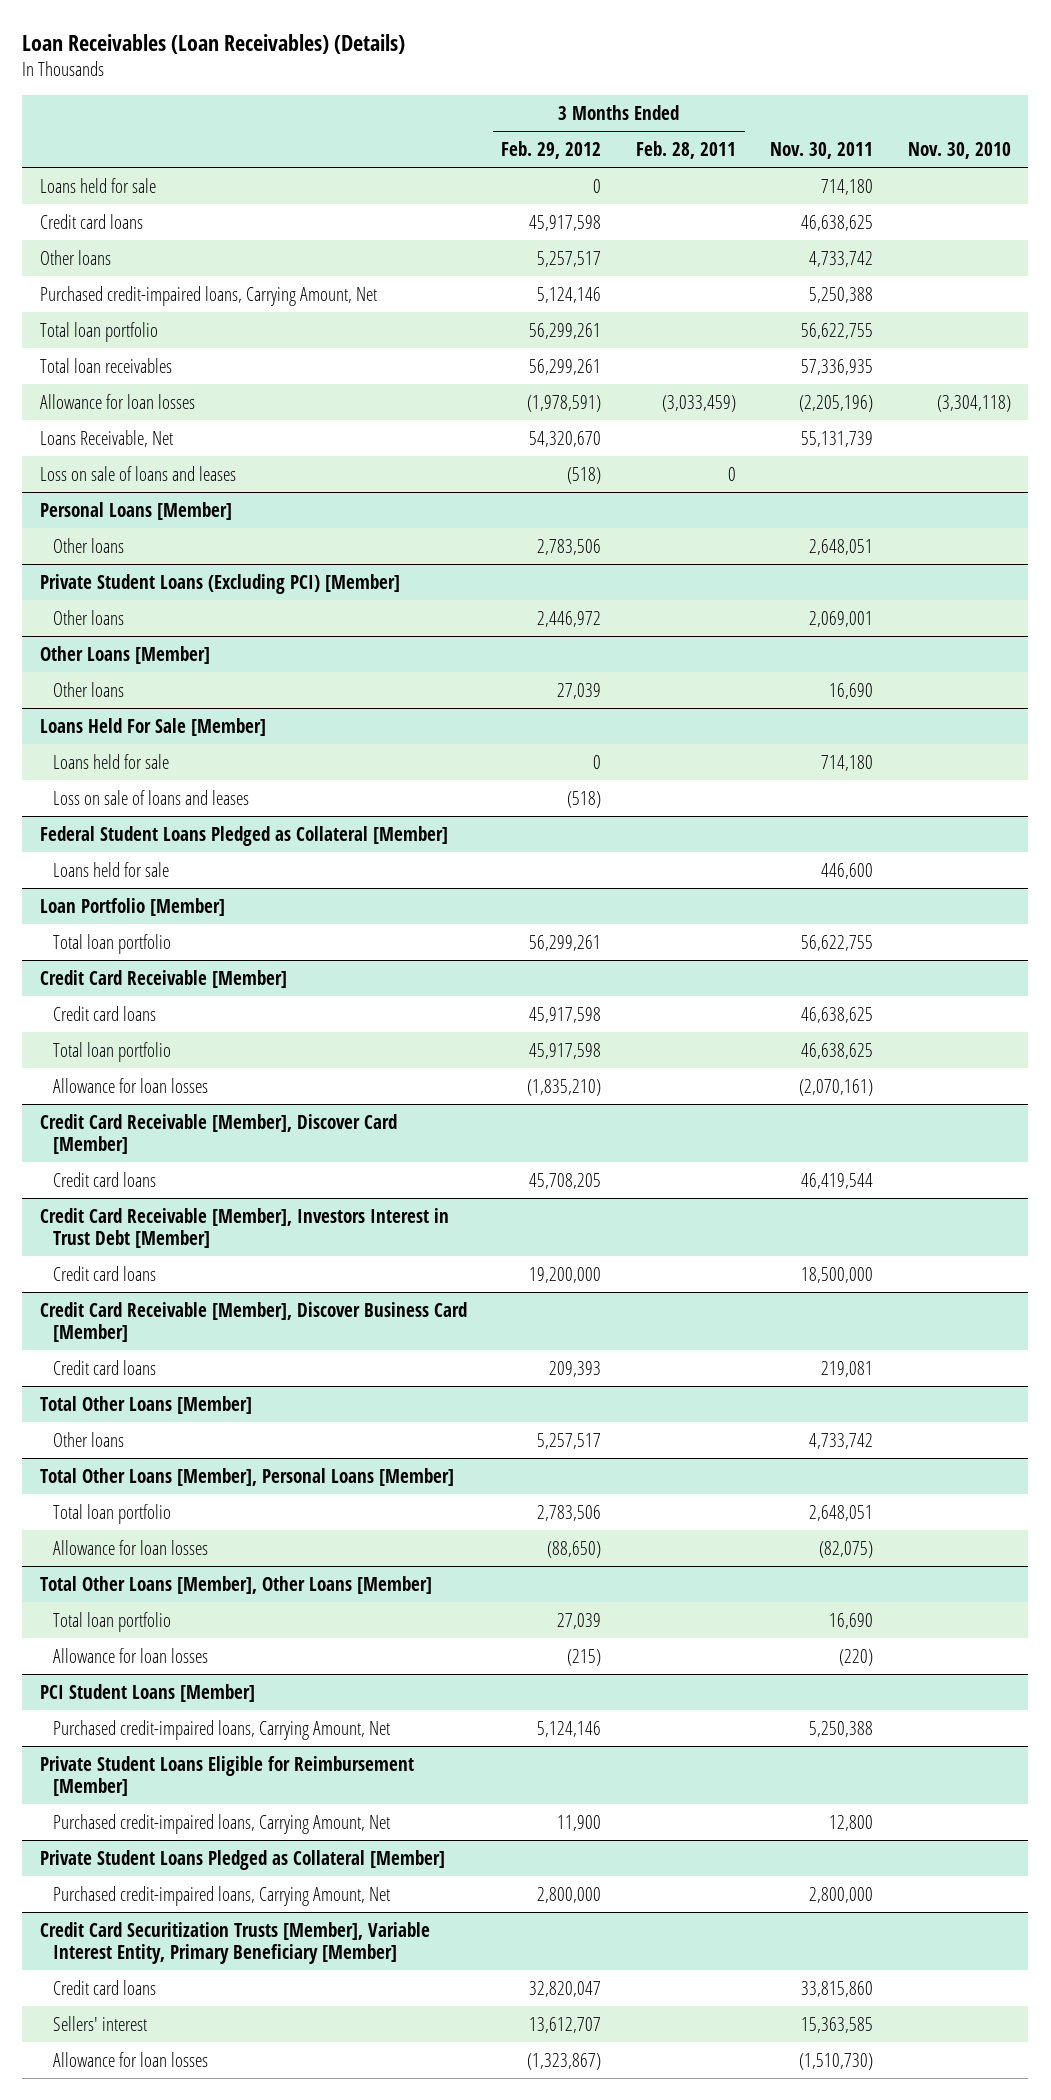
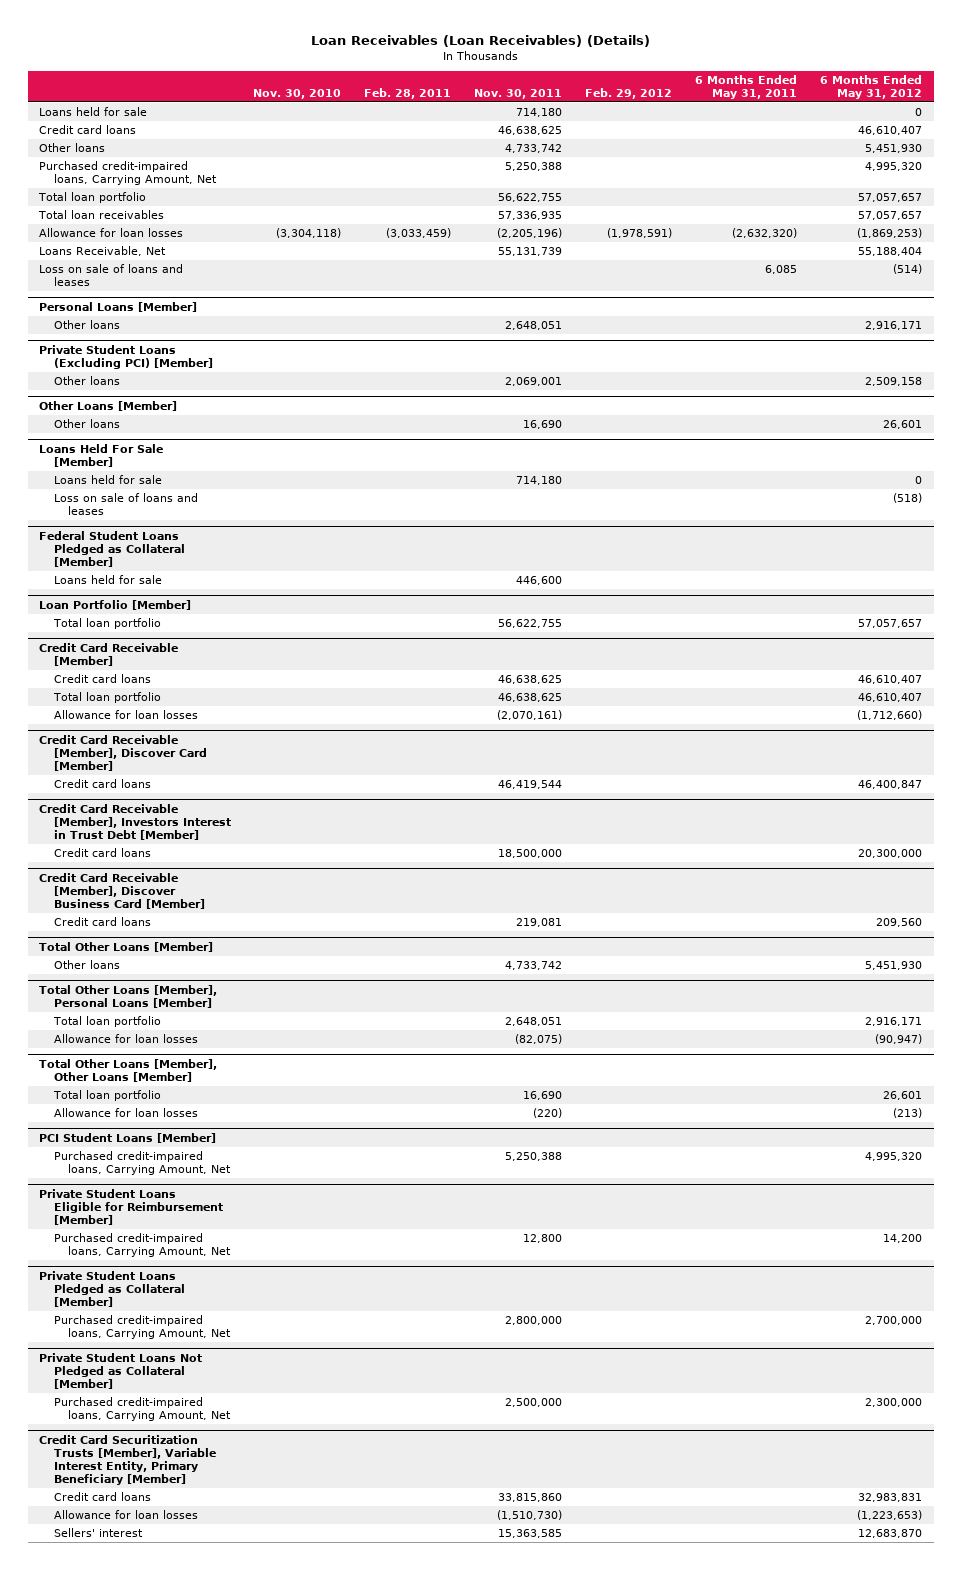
- | 3 Months Ended Feb. 29, 2012 | 3 Months Ended Feb. 28, 2011 | Nov. 30, 2011 | Nov. 30, 2010
+ | Nov. 30, 2010 | Feb. 28, 2011 | Nov. 30, 2011 | Feb. 29, 2012 | 6 Months Ended May 31, 2011 | 6 Months Ended May 31, 2012
+ Private Student Loans Not Pledged as Collateral [Member]
+ Purchased credit-impaired loans, Carrying Amount, Net | | | 2,500,000 | | | 2,300,000
@ Credit Card Securitization Trusts [Member], Variable Interest Entity, Primary Beneficiary [Member]
moved down: Sellers' interest | | | 15,363,585 | | | 12,683,870

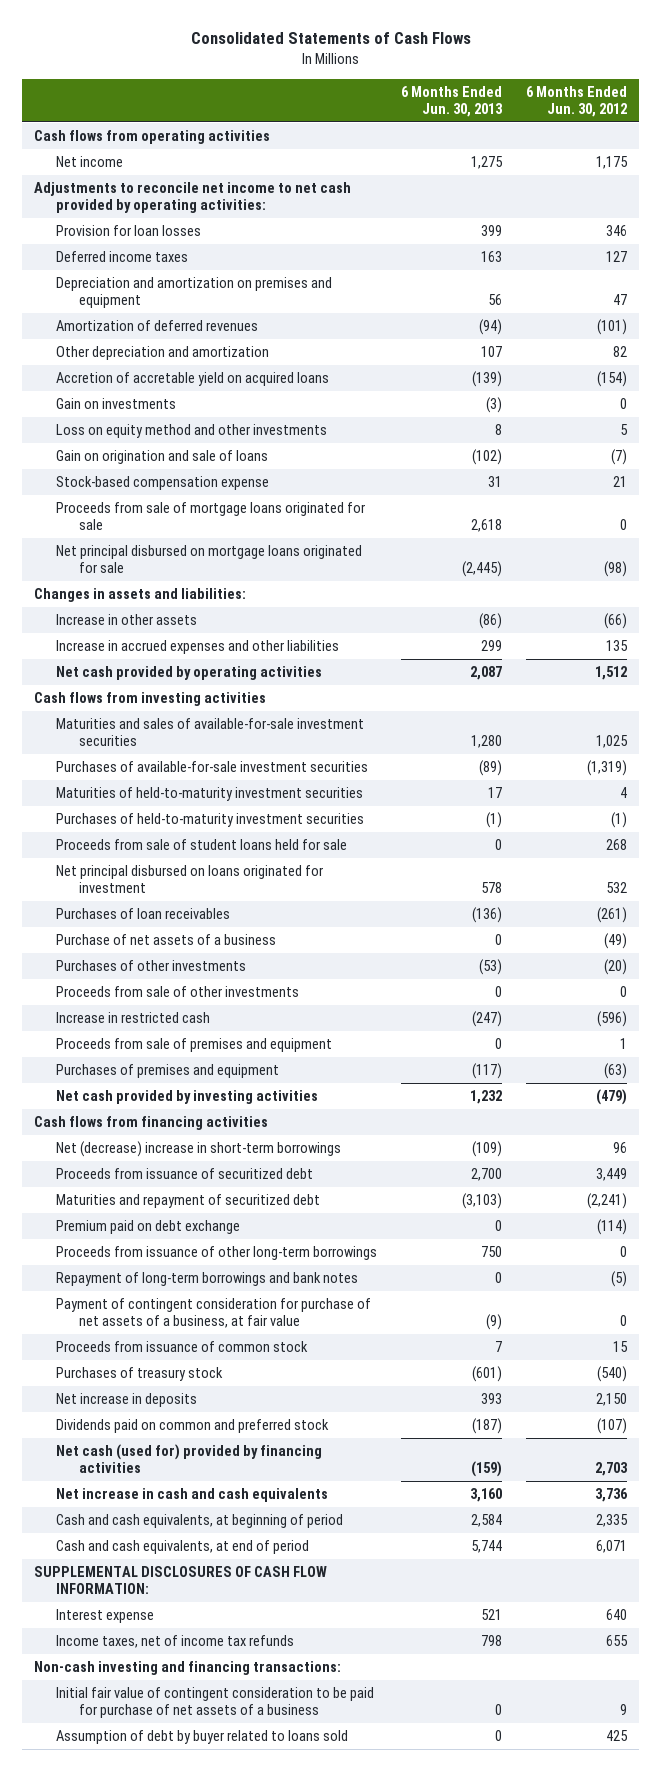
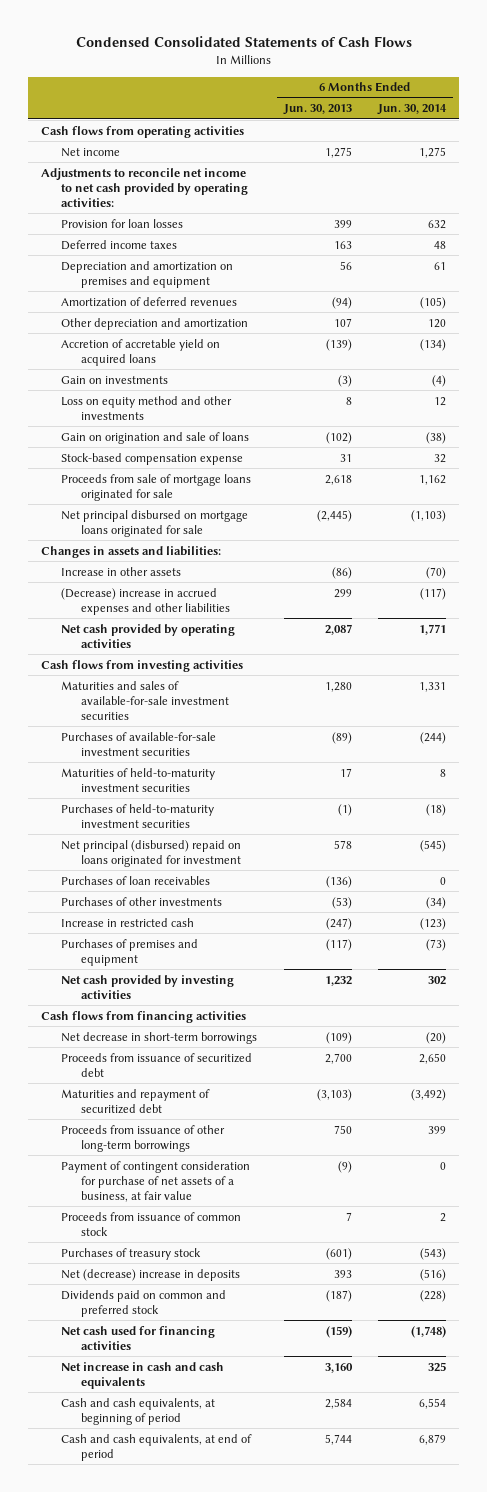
- Consolidated Statements of Cash Flows
+ Condensed Consolidated Statements of Cash Flows
- | 6 Months Ended Jun. 30, 2013 | 6 Months Ended Jun. 30, 2012
+ | 6 Months Ended Jun. 30, 2013 | 6 Months Ended Jun. 30, 2014
- Increase in accrued expenses and other liabilities | 299 | 135
+ (Decrease) increase in accrued expenses and other liabilities | 299 | (117)
- Proceeds from sale of student loans held for sale | 0 | 268
- Net principal disbursed on loans originated for investment | 578 | 532
+ Net principal (disbursed) repaid on loans originated for investment | 578 | (545)
- Purchase of net assets of a business | 0 | (49)
- Proceeds from sale of other investments | 0 | 0
- Proceeds from sale of premises and equipment | 0 | 1
- Net (decrease) increase in short-term borrowings | (109) | 96
+ Net decrease in short-term borrowings | (109) | (20)
- Premium paid on debt exchange | 0 | (114)
- Repayment of long-term borrowings and bank notes | 0 | (5)
- Net increase in deposits | 393 | 2,150
+ Net (decrease) increase in deposits | 393 | (516)
- Net cash (used for) provided by financing activities | (159) | 2,703
+ Net cash used for financing activities | (159) | (1,748)
- SUPPLEMENTAL DISCLOSURES OF CASH FLOW INFORMATION:
- Interest expense | 521 | 640
- Income taxes, net of income tax refunds | 798 | 655
- Non-cash investing and financing transactions:
- Initial fair value of contingent consideration to be paid for purchase of net assets of a business | 0 | 9
- Assumption of debt by buyer related to loans sold | 0 | 425

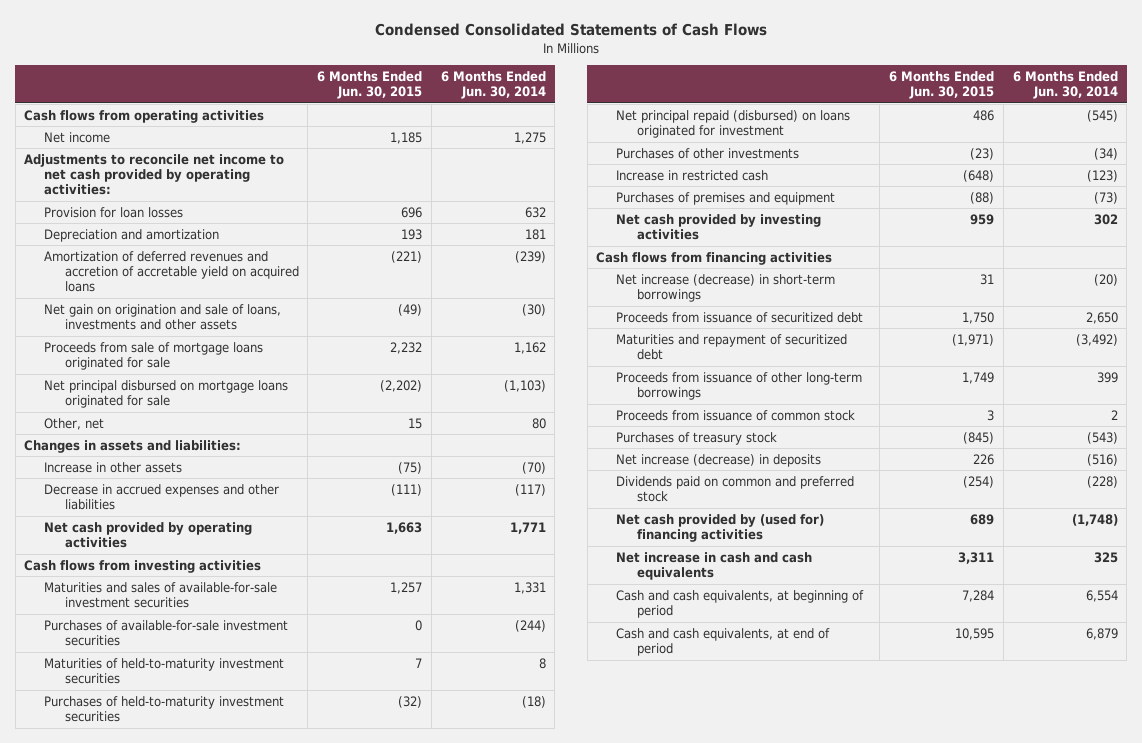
- | 6 Months Ended Jun. 30, 2013 | 6 Months Ended Jun. 30, 2014
+ | 6 Months Ended Jun. 30, 2015 | 6 Months Ended Jun. 30, 2014
- Deferred income taxes | 163 | 48
- Depreciation and amortization on premises and equipment | 56 | 61
- Amortization of deferred revenues | (94) | (105)
- Other depreciation and amortization | 107 | 120
- Accretion of accretable yield on acquired loans | (139) | (134)
- Gain on investments | (3) | (4)
- Loss on equity method and other investments | 8 | 12
- Gain on origination and sale of loans | (102) | (38)
- Stock-based compensation expense | 31 | 32
+ Depreciation and amortization | 193 | 181
+ Amortization of deferred revenues and accretion of accretable yield on acquired loans | (221) | (239)
+ Net gain on origination and sale of loans, investments and other assets | (49) | (30)
+ Other, net | 15 | 80
- (Decrease) increase in accrued expenses and other liabilities | 299 | (117)
+ Decrease in accrued expenses and other liabilities | (111) | (117)
- Net principal (disbursed) repaid on loans originated for investment | 578 | (545)
- Purchases of loan receivables | (136) | 0
+ Net principal repaid (disbursed) on loans originated for investment | 486 | (545)
- Net decrease in short-term borrowings | (109) | (20)
+ Net increase (decrease) in short-term borrowings | 31 | (20)
- Payment of contingent consideration for purchase of net assets of a business, at fair value | (9) | 0
- Net (decrease) increase in deposits | 393 | (516)
+ Net increase (decrease) in deposits | 226 | (516)
- Net cash used for financing activities | (159) | (1,748)
+ Net cash provided by (used for) financing activities | 689 | (1,748)

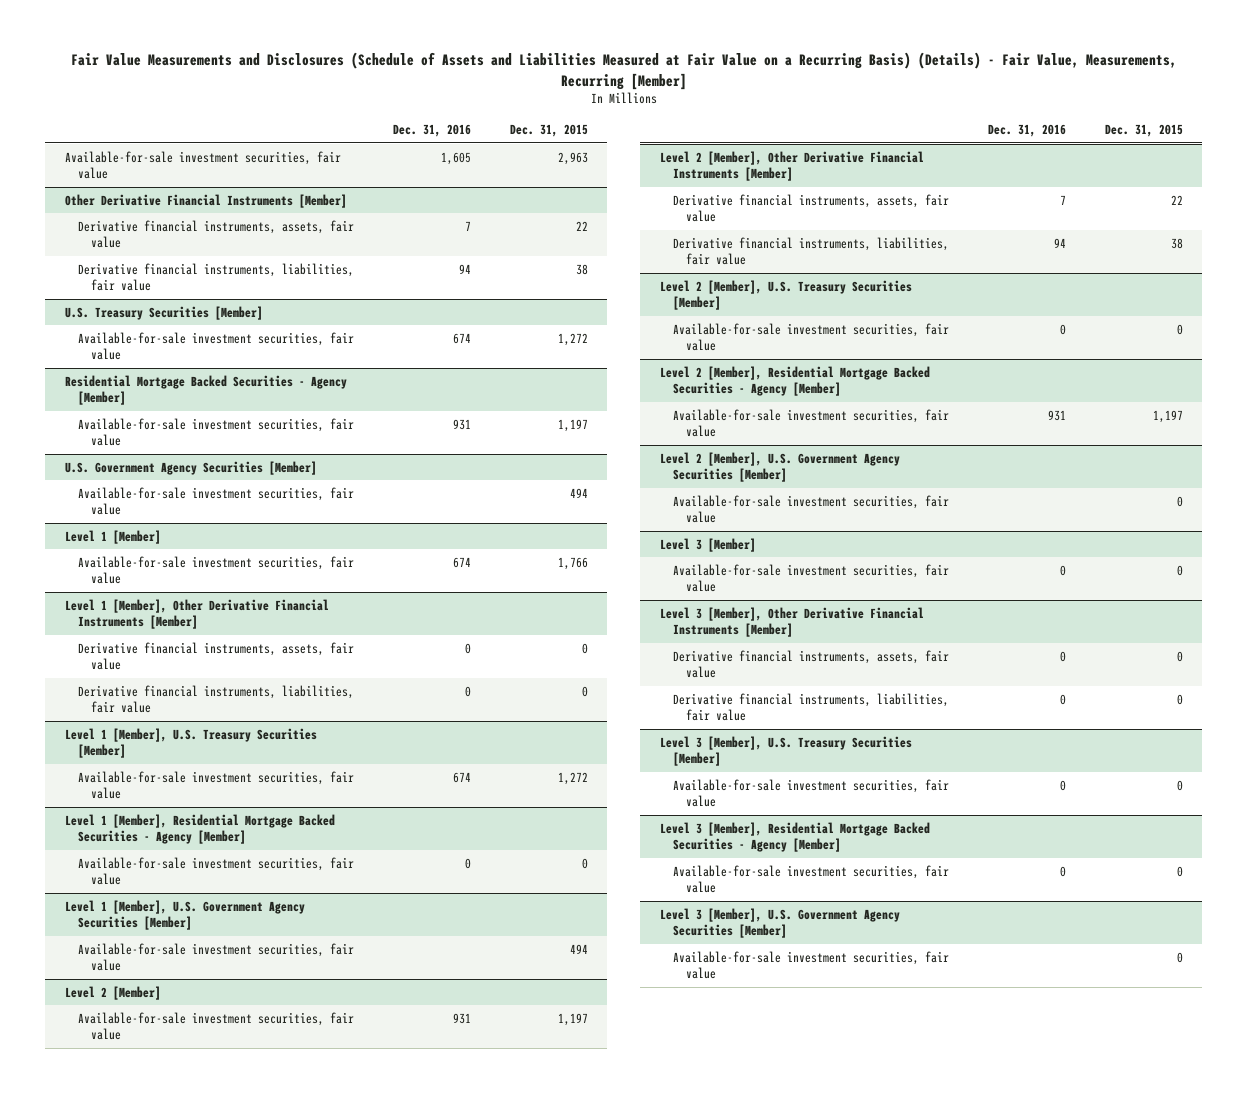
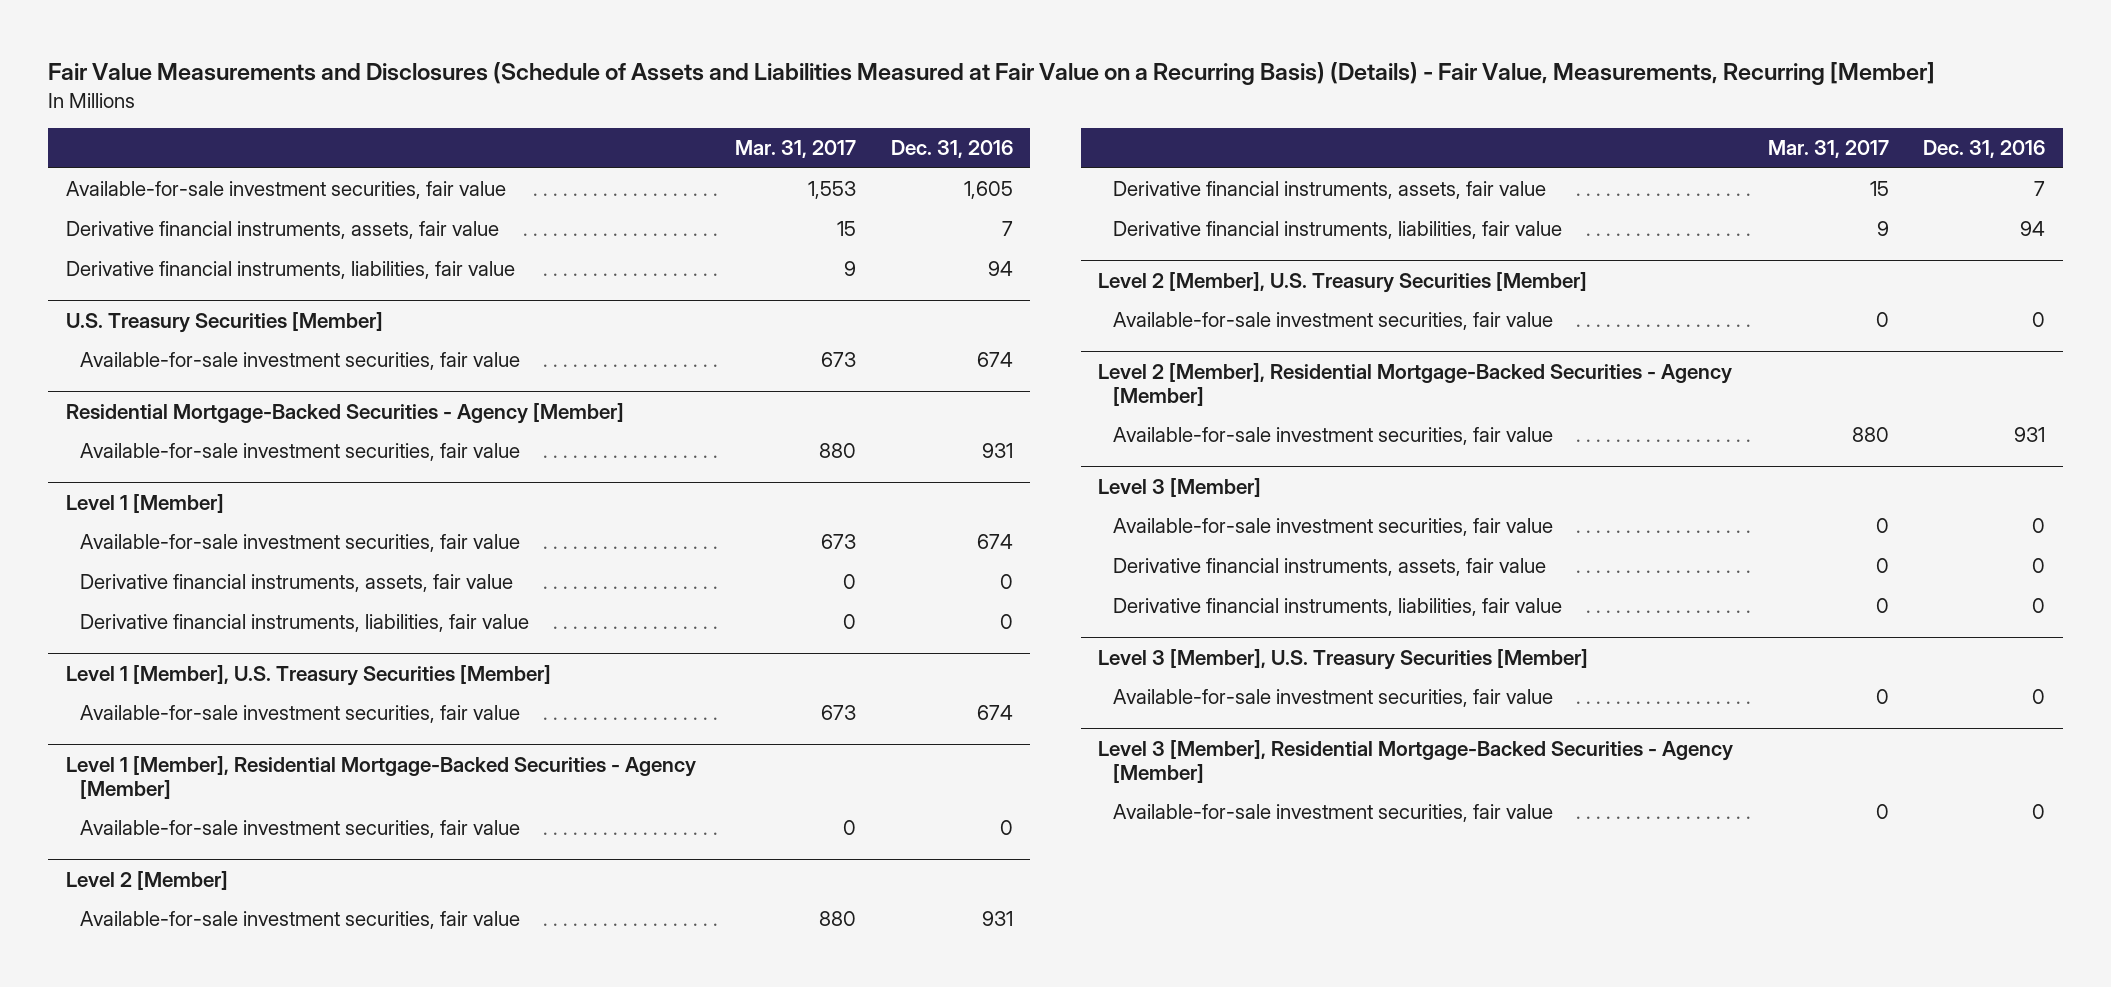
- | Dec. 31, 2016 | Dec. 31, 2015
+ | Mar. 31, 2017 | Dec. 31, 2016
- Other Derivative Financial Instruments [Member]
- Residential Mortgage Backed Securities - Agency [Member]
+ Residential Mortgage-Backed Securities - Agency [Member]
- U.S. Government Agency Securities [Member]
- Available-for-sale investment securities, fair value | | 494
- Level 1 [Member], Other Derivative Financial Instruments [Member]
- Level 1 [Member], Residential Mortgage Backed Securities - Agency [Member]
+ Level 1 [Member], Residential Mortgage-Backed Securities - Agency [Member]
- Level 1 [Member], U.S. Government Agency Securities [Member]
- Available-for-sale investment securities, fair value | | 494
- Level 2 [Member], Other Derivative Financial Instruments [Member]
- Level 2 [Member], Residential Mortgage Backed Securities - Agency [Member]
+ Level 2 [Member], Residential Mortgage-Backed Securities - Agency [Member]
- Level 2 [Member], U.S. Government Agency Securities [Member]
- Available-for-sale investment securities, fair value | | 0
- Level 3 [Member], Other Derivative Financial Instruments [Member]
- Level 3 [Member], Residential Mortgage Backed Securities - Agency [Member]
+ Level 3 [Member], Residential Mortgage-Backed Securities - Agency [Member]
- Level 3 [Member], U.S. Government Agency Securities [Member]
- Available-for-sale investment securities, fair value | | 0

